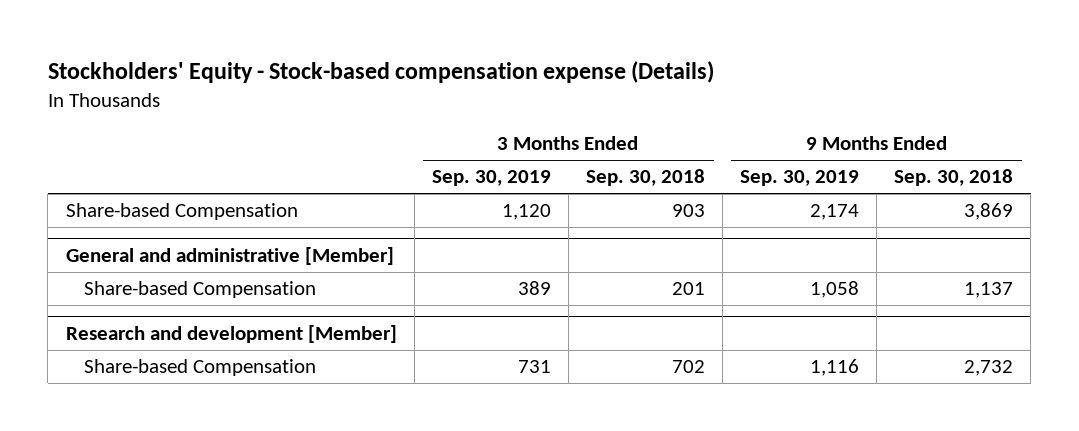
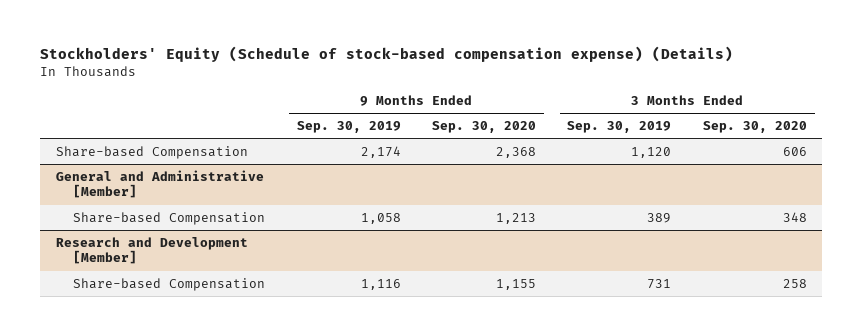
- Stockholders' Equity - Stock-based compensation expense (Details)
+ Stockholders' Equity (Schedule of stock-based compensation expense) (Details)
- | 3 Months Ended Sep. 30, 2019 | 3 Months Ended Sep. 30, 2018 | 9 Months Ended Sep. 30, 2019 | 9 Months Ended Sep. 30, 2018
+ | 9 Months Ended Sep. 30, 2019 | 9 Months Ended Sep. 30, 2020 | 3 Months Ended Sep. 30, 2019 | 3 Months Ended Sep. 30, 2020
- General and administrative [Member]
+ General and Administrative [Member]
- Research and development [Member]
+ Research and Development [Member]

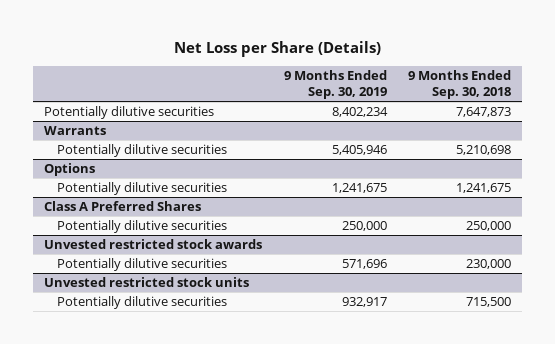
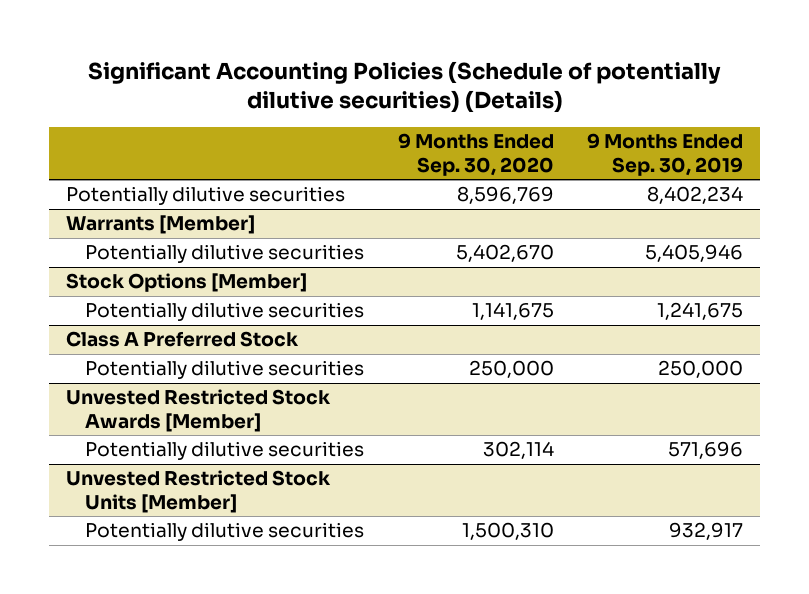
- Net Loss per Share (Details)
+ Significant Accounting Policies (Schedule of potentially dilutive securities) (Details)
- | 9 Months Ended Sep. 30, 2019 | 9 Months Ended Sep. 30, 2018
+ | 9 Months Ended Sep. 30, 2020 | 9 Months Ended Sep. 30, 2019
- Warrants
+ Warrants [Member]
- Options
+ Stock Options [Member]
- Class A Preferred Shares
+ Class A Preferred Stock
- Unvested restricted stock awards
+ Unvested Restricted Stock Awards [Member]
- Unvested restricted stock units
+ Unvested Restricted Stock Units [Member]

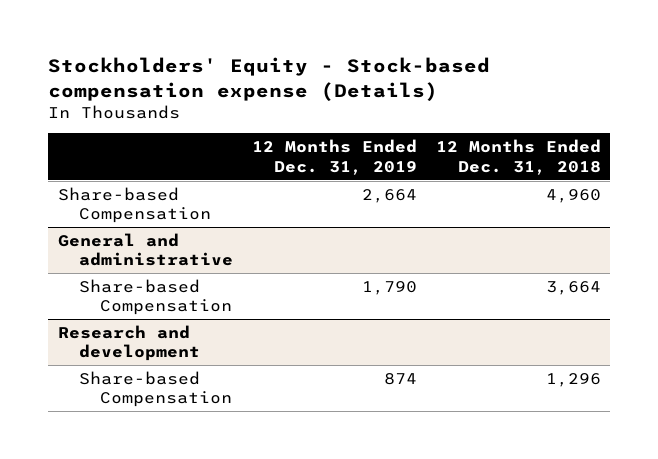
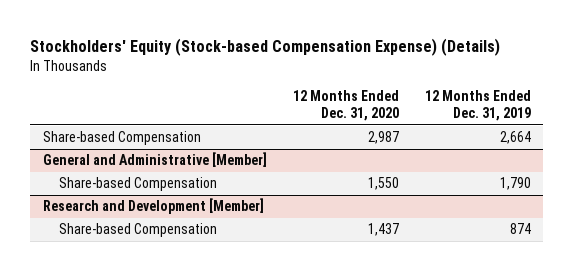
- Stockholders' Equity - Stock-based compensation expense (Details)
+ Stockholders' Equity (Stock-based Compensation Expense) (Details)
- | 12 Months Ended Dec. 31, 2019 | 12 Months Ended Dec. 31, 2018
+ | 12 Months Ended Dec. 31, 2020 | 12 Months Ended Dec. 31, 2019
- General and administrative
+ General and Administrative [Member]
- Research and development
+ Research and Development [Member]

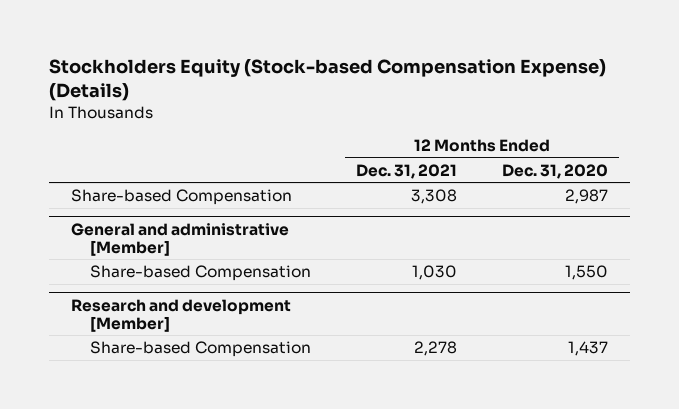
- Stockholders' Equity (Stock-based Compensation Expense) (Details)
+ Stockholders Equity (Stock-based Compensation Expense) (Details)
- | 12 Months Ended Dec. 31, 2020 | 12 Months Ended Dec. 31, 2019
+ | 12 Months Ended Dec. 31, 2021 | 12 Months Ended Dec. 31, 2020
- General and Administrative [Member]
+ General and administrative [Member]
- Research and Development [Member]
+ Research and development [Member]

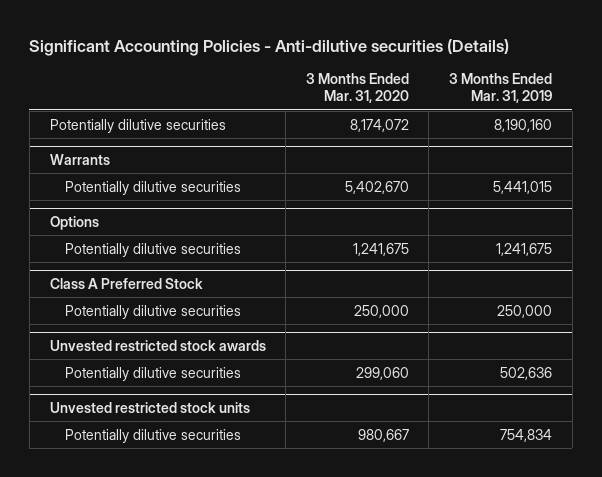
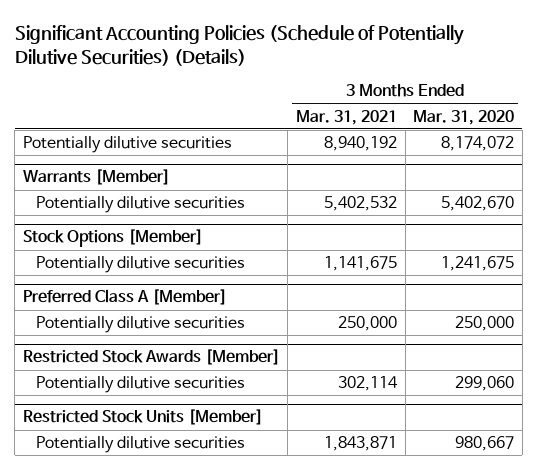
- Significant Accounting Policies - Anti-dilutive securities (Details)
+ Significant Accounting Policies (Schedule of Potentially Dilutive Securities) (Details)
- | 3 Months Ended Mar. 31, 2020 | 3 Months Ended Mar. 31, 2019
+ | 3 Months Ended Mar. 31, 2021 | 3 Months Ended Mar. 31, 2020
- Warrants
+ Warrants [Member]
- Options
+ Stock Options [Member]
- Class A Preferred Stock
+ Preferred Class A [Member]
- Unvested restricted stock awards
+ Restricted Stock Awards [Member]
- Unvested restricted stock units
+ Restricted Stock Units [Member]

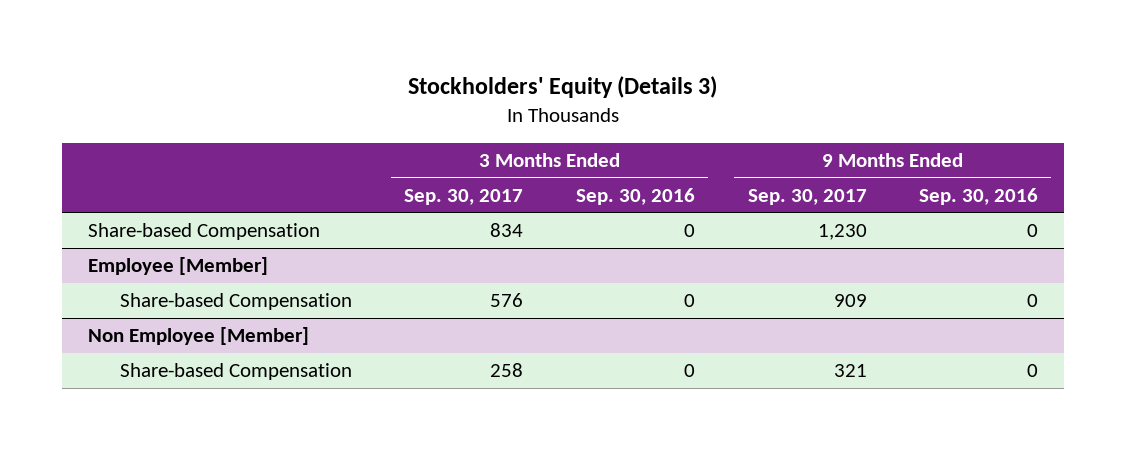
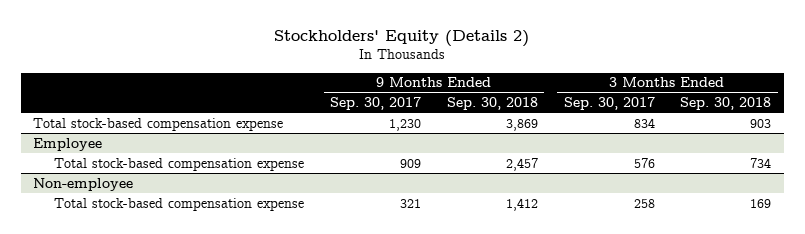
- Stockholders' Equity (Details 3)
+ Stockholders' Equity (Details 2)
- | 3 Months Ended Sep. 30, 2017 | 3 Months Ended Sep. 30, 2016 | 9 Months Ended Sep. 30, 2017 | 9 Months Ended Sep. 30, 2016
+ | 9 Months Ended Sep. 30, 2017 | 9 Months Ended Sep. 30, 2018 | 3 Months Ended Sep. 30, 2017 | 3 Months Ended Sep. 30, 2018
- Share-based Compensation | 834 | 0 | 1,230 | 0
- Employee [Member]
- Share-based Compensation | 576 | 0 | 909 | 0
- Non Employee [Member]
- Share-based Compensation | 258 | 0 | 321 | 0
+ Total stock-based compensation expense | 1,230 | 3,869 | 834 | 903
+ Employee
+ Total stock-based compensation expense | 909 | 2,457 | 576 | 734
+ Non-employee
+ Total stock-based compensation expense | 321 | 1,412 | 258 | 169

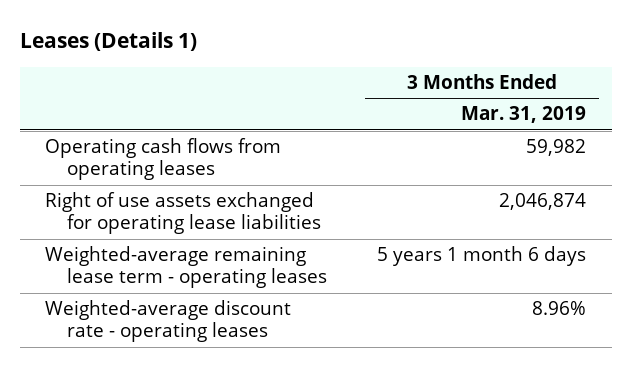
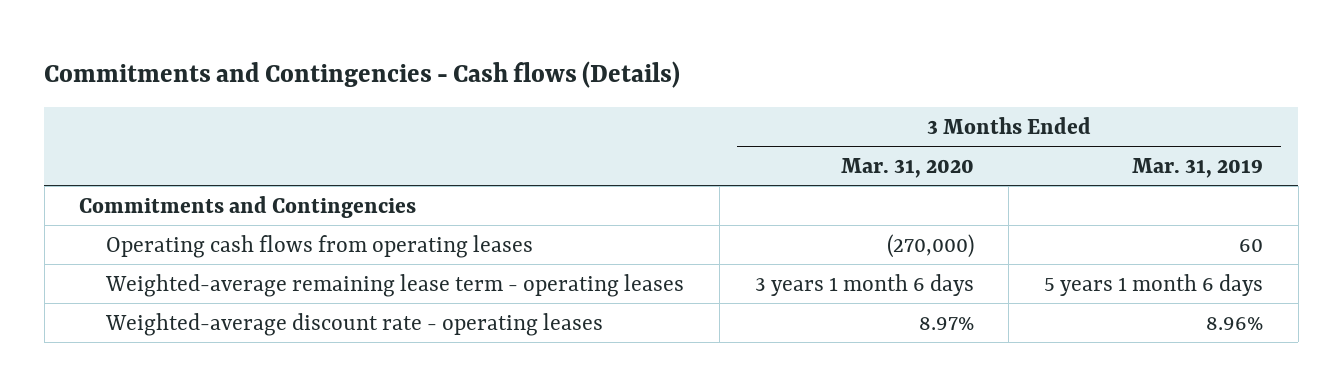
- Leases (Details 1)
+ Commitments and Contingencies - Cash flows (Details)
- | 3 Months Ended Mar. 31, 2019
+ | 3 Months Ended Mar. 31, 2020 | 3 Months Ended Mar. 31, 2019
- Operating cash flows from operating leases | 59,982
- Right of use assets exchanged for operating lease liabilities | 2,046,874
+ Commitments and Contingencies
+ Operating cash flows from operating leases | (270,000) | 60

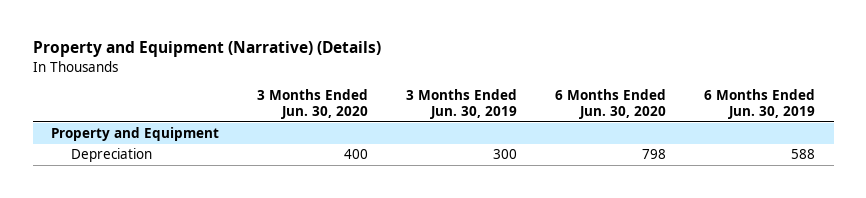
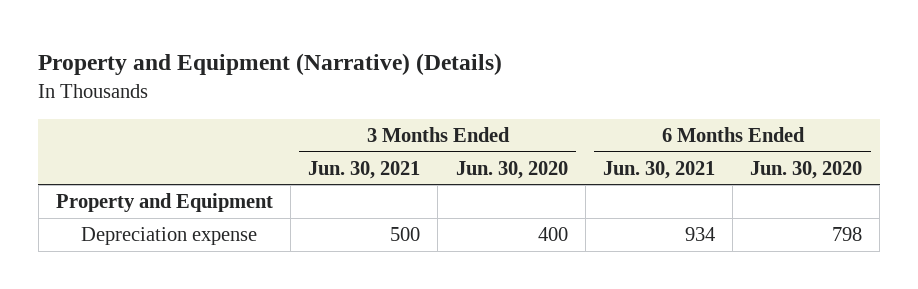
- | 3 Months Ended Jun. 30, 2020 | 3 Months Ended Jun. 30, 2019 | 6 Months Ended Jun. 30, 2020 | 6 Months Ended Jun. 30, 2019
+ | 3 Months Ended Jun. 30, 2021 | 3 Months Ended Jun. 30, 2020 | 6 Months Ended Jun. 30, 2021 | 6 Months Ended Jun. 30, 2020
- Depreciation | 400 | 300 | 798 | 588
+ Depreciation expense | 500 | 400 | 934 | 798

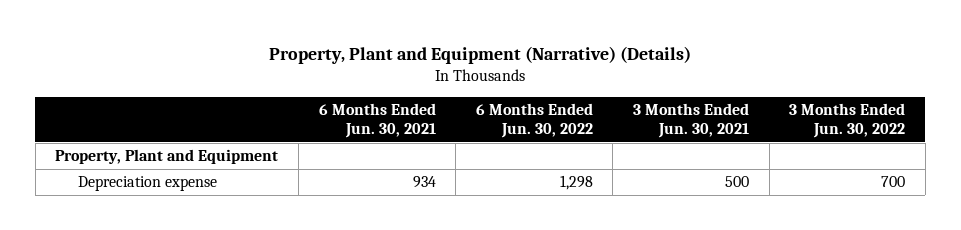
- Property and Equipment (Narrative) (Details)
+ Property, Plant and Equipment (Narrative) (Details)
- | 3 Months Ended Jun. 30, 2021 | 3 Months Ended Jun. 30, 2020 | 6 Months Ended Jun. 30, 2021 | 6 Months Ended Jun. 30, 2020
+ | 6 Months Ended Jun. 30, 2021 | 6 Months Ended Jun. 30, 2022 | 3 Months Ended Jun. 30, 2021 | 3 Months Ended Jun. 30, 2022
- Property and Equipment
+ Property, Plant and Equipment

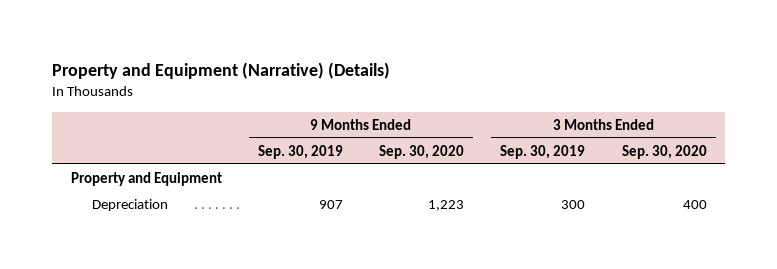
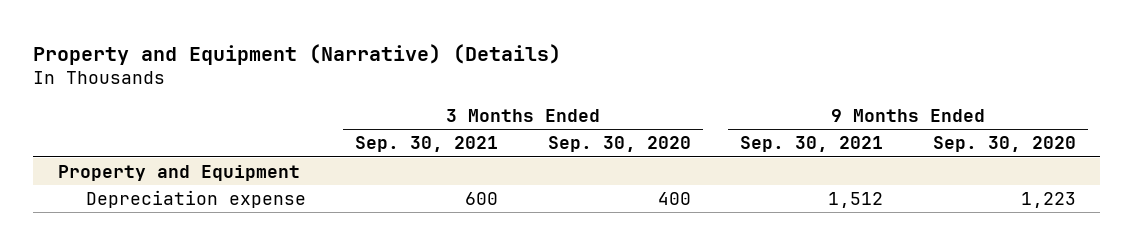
- | 9 Months Ended Sep. 30, 2019 | 9 Months Ended Sep. 30, 2020 | 3 Months Ended Sep. 30, 2019 | 3 Months Ended Sep. 30, 2020
+ | 3 Months Ended Sep. 30, 2021 | 3 Months Ended Sep. 30, 2020 | 9 Months Ended Sep. 30, 2021 | 9 Months Ended Sep. 30, 2020
- Depreciation | 907 | 1,223 | 300 | 400
+ Depreciation expense | 600 | 400 | 1,512 | 1,223

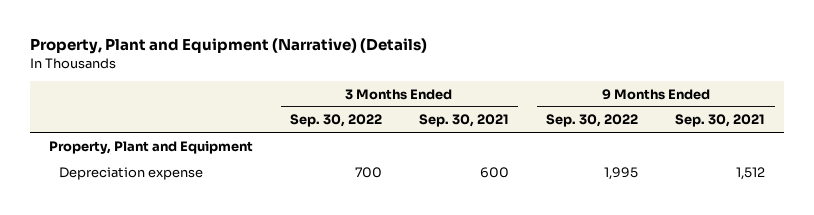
- Property and Equipment (Narrative) (Details)
+ Property, Plant and Equipment (Narrative) (Details)
- | 3 Months Ended Sep. 30, 2021 | 3 Months Ended Sep. 30, 2020 | 9 Months Ended Sep. 30, 2021 | 9 Months Ended Sep. 30, 2020
+ | 3 Months Ended Sep. 30, 2022 | 3 Months Ended Sep. 30, 2021 | 9 Months Ended Sep. 30, 2022 | 9 Months Ended Sep. 30, 2021
- Property and Equipment
+ Property, Plant and Equipment

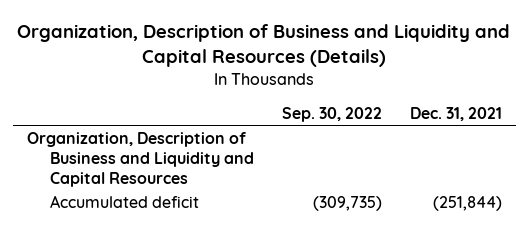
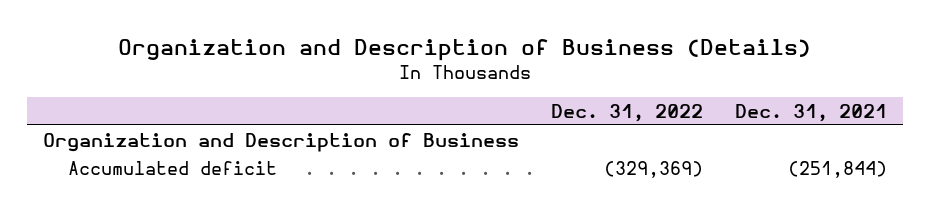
- Organization, Description of Business and Liquidity and Capital Resources (Details)
+ Organization and Description of Business (Details)
- | Sep. 30, 2022 | Dec. 31, 2021
+ | Dec. 31, 2022 | Dec. 31, 2021
- Organization, Description of Business and Liquidity and Capital Resources
+ Organization and Description of Business

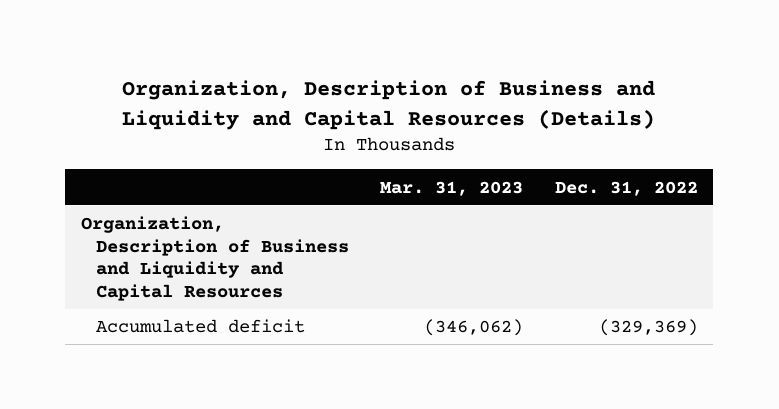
- Organization and Description of Business (Details)
+ Organization, Description of Business and Liquidity and Capital Resources (Details)
- | Dec. 31, 2022 | Dec. 31, 2021
+ | Mar. 31, 2023 | Dec. 31, 2022
- Organization and Description of Business
+ Organization, Description of Business and Liquidity and Capital Resources

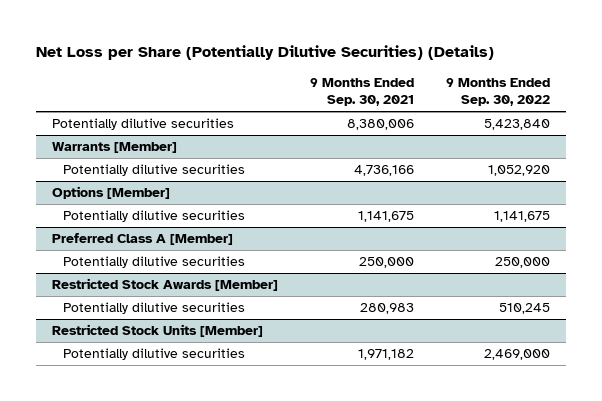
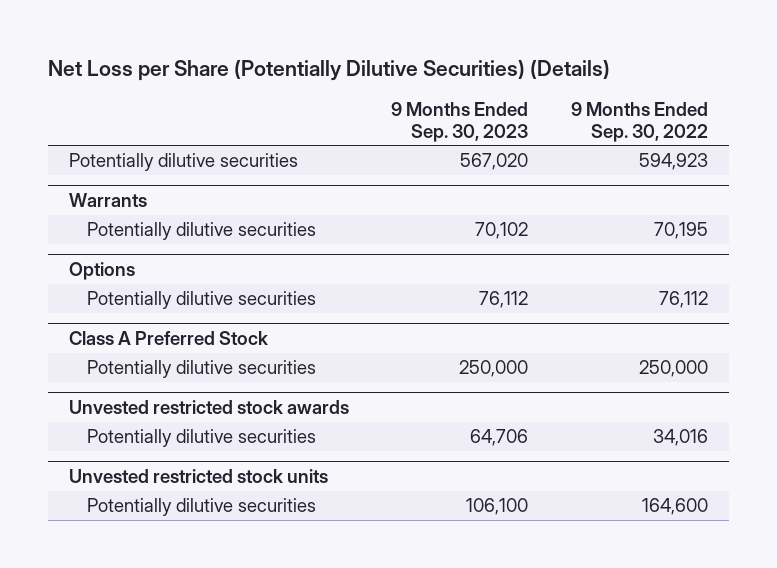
- | 9 Months Ended Sep. 30, 2021 | 9 Months Ended Sep. 30, 2022
+ | 9 Months Ended Sep. 30, 2023 | 9 Months Ended Sep. 30, 2022
- Potentially dilutive securities | 8,380,006 | 5,423,840
- Warrants [Member]
- Potentially dilutive securities | 4,736,166 | 1,052,920
- Options [Member]
- Potentially dilutive securities | 1,141,675 | 1,141,675
- Preferred Class A [Member]
+ Potentially dilutive securities | 567,020 | 594,923
+ Warrants
+ Potentially dilutive securities | 70,102 | 70,195
+ Options
+ Potentially dilutive securities | 76,112 | 76,112
+ Class A Preferred Stock
- Restricted Stock Awards [Member]
- Potentially dilutive securities | 280,983 | 510,245
- Restricted Stock Units [Member]
- Potentially dilutive securities | 1,971,182 | 2,469,000
+ Unvested restricted stock awards
+ Potentially dilutive securities | 64,706 | 34,016
+ Unvested restricted stock units
+ Potentially dilutive securities | 106,100 | 164,600

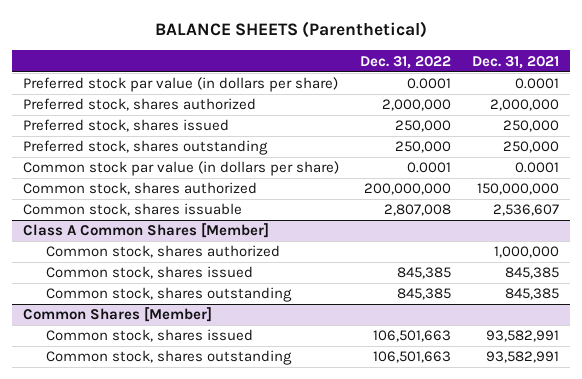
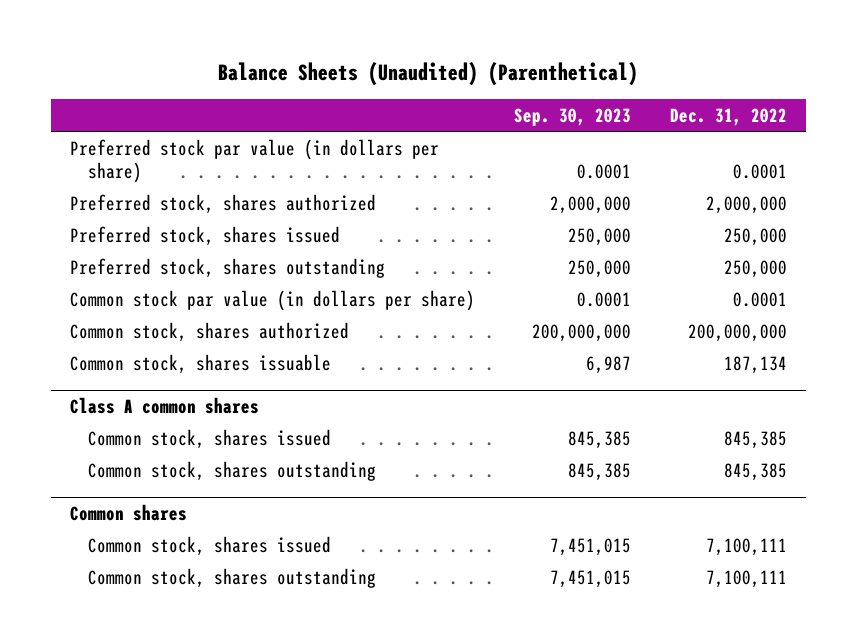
- BALANCE SHEETS (Parenthetical)
+ Balance Sheets (Unaudited) (Parenthetical)
- | Dec. 31, 2022 | Dec. 31, 2021
+ | Sep. 30, 2023 | Dec. 31, 2022
- Common stock, shares issuable | 2,807,008 | 2,536,607
- Class A Common Shares [Member]
- Common stock, shares authorized | | 1,000,000
+ Common stock, shares issuable | 6,987 | 187,134
+ Class A common shares
- Common Shares [Member]
- Common stock, shares issued | 106,501,663 | 93,582,991
- Common stock, shares outstanding | 106,501,663 | 93,582,991
+ Common shares
+ Common stock, shares issued | 7,451,015 | 7,100,111
+ Common stock, shares outstanding | 7,451,015 | 7,100,111

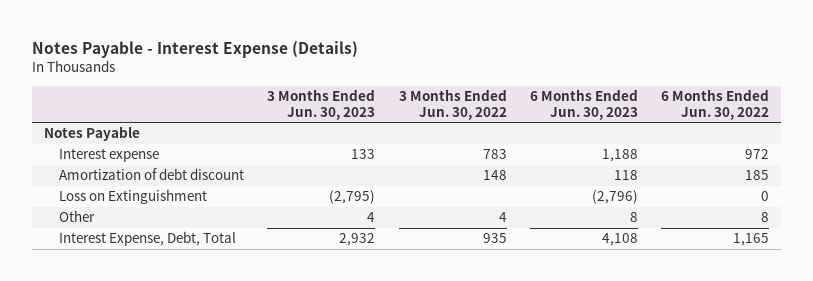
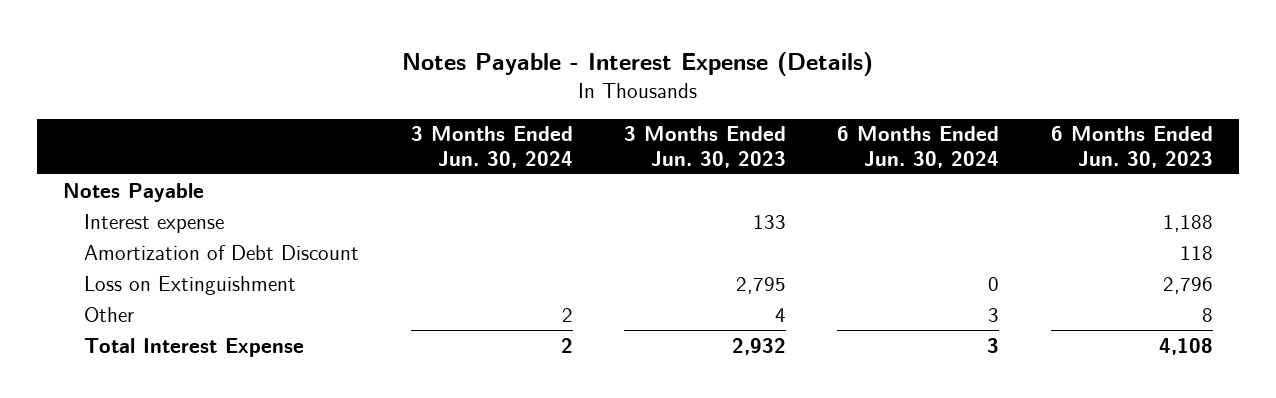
- | 3 Months Ended Jun. 30, 2023 | 3 Months Ended Jun. 30, 2022 | 6 Months Ended Jun. 30, 2023 | 6 Months Ended Jun. 30, 2022
+ | 3 Months Ended Jun. 30, 2024 | 3 Months Ended Jun. 30, 2023 | 6 Months Ended Jun. 30, 2024 | 6 Months Ended Jun. 30, 2023
- Amortization of debt discount | | 148 | 118 | 185
- Loss on Extinguishment | (2,795) | | (2,796) | 0
+ Amortization of Debt Discount | | | | 118
+ Loss on Extinguishment | | 2,795 | 0 | 2,796
- Interest Expense, Debt, Total | 2,932 | 935 | 4,108 | 1,165
+ Total Interest Expense | 2 | 2,932 | 3 | 4,108

